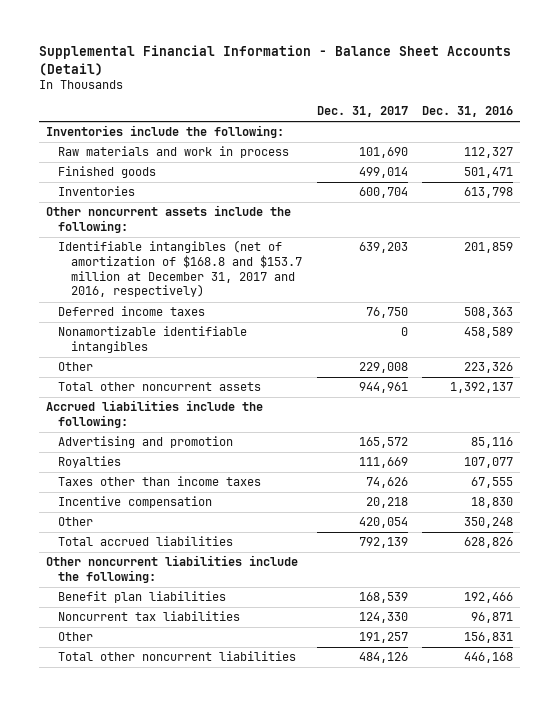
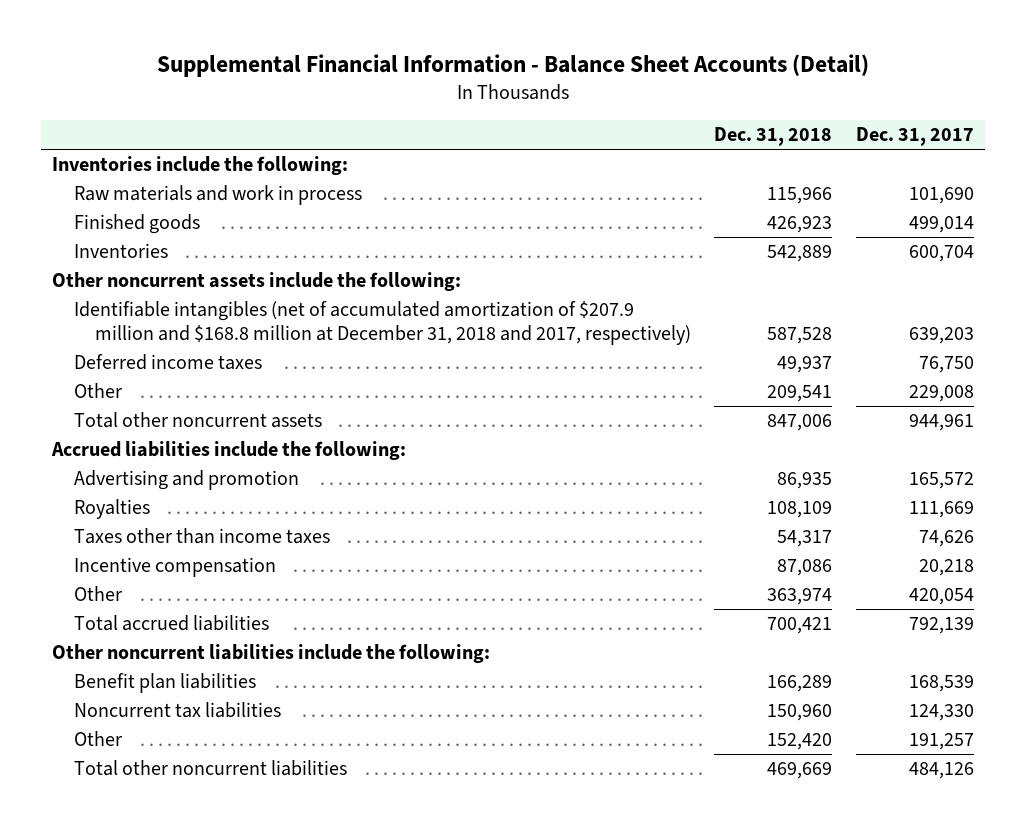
- | Dec. 31, 2017 | Dec. 31, 2016
+ | Dec. 31, 2018 | Dec. 31, 2017
- Identifiable intangibles (net of amortization of $168.8 and $153.7 million at December 31, 2017 and 2016, respectively) | 639,203 | 201,859
+ Identifiable intangibles (net of accumulated amortization of $207.9 million and $168.8 million at December 31, 2018 and 2017, respectively) | 587,528 | 639,203
- Nonamortizable identifiable intangibles | 0 | 458,589

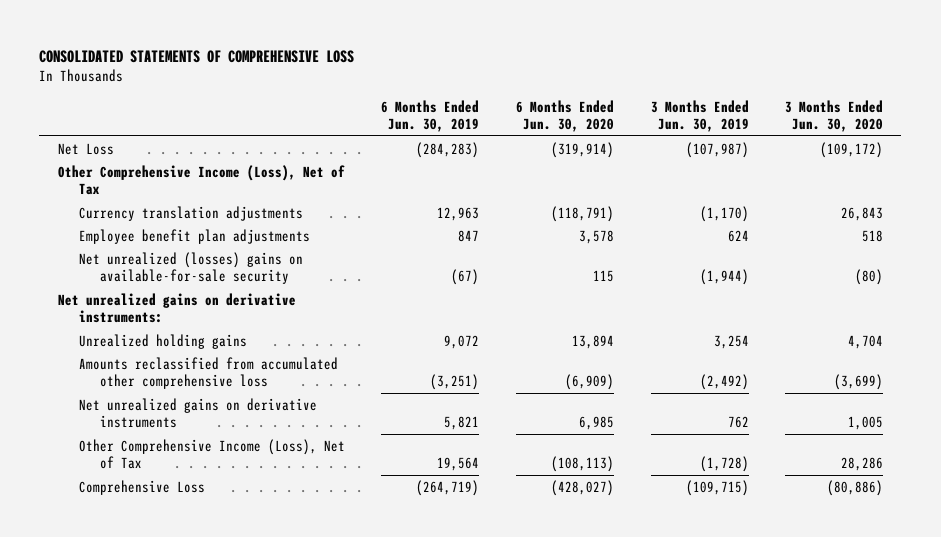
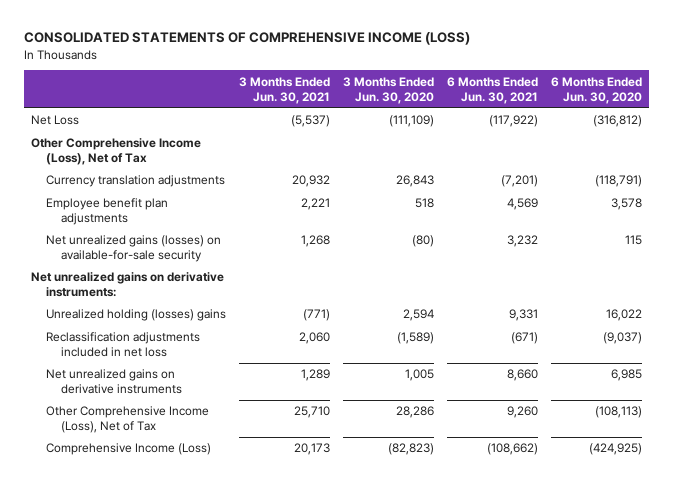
- CONSOLIDATED STATEMENTS OF COMPREHENSIVE LOSS
+ CONSOLIDATED STATEMENTS OF COMPREHENSIVE INCOME (LOSS)
- | 6 Months Ended Jun. 30, 2019 | 6 Months Ended Jun. 30, 2020 | 3 Months Ended Jun. 30, 2019 | 3 Months Ended Jun. 30, 2020
+ | 3 Months Ended Jun. 30, 2021 | 3 Months Ended Jun. 30, 2020 | 6 Months Ended Jun. 30, 2021 | 6 Months Ended Jun. 30, 2020
- Net Loss | (284,283) | (319,914) | (107,987) | (109,172)
+ Net Loss | (5,537) | (111,109) | (117,922) | (316,812)
- Net unrealized (losses) gains on available-for-sale security | (67) | 115 | (1,944) | (80)
+ Net unrealized gains (losses) on available-for-sale security | 1,268 | (80) | 3,232 | 115
- Unrealized holding gains | 9,072 | 13,894 | 3,254 | 4,704
- Amounts reclassified from accumulated other comprehensive loss | (3,251) | (6,909) | (2,492) | (3,699)
+ Unrealized holding (losses) gains | (771) | 2,594 | 9,331 | 16,022
+ Reclassification adjustments included in net loss | 2,060 | (1,589) | (671) | (9,037)
- Comprehensive Loss | (264,719) | (428,027) | (109,715) | (80,886)
+ Comprehensive Income (Loss) | 20,173 | (82,823) | (108,662) | (424,925)

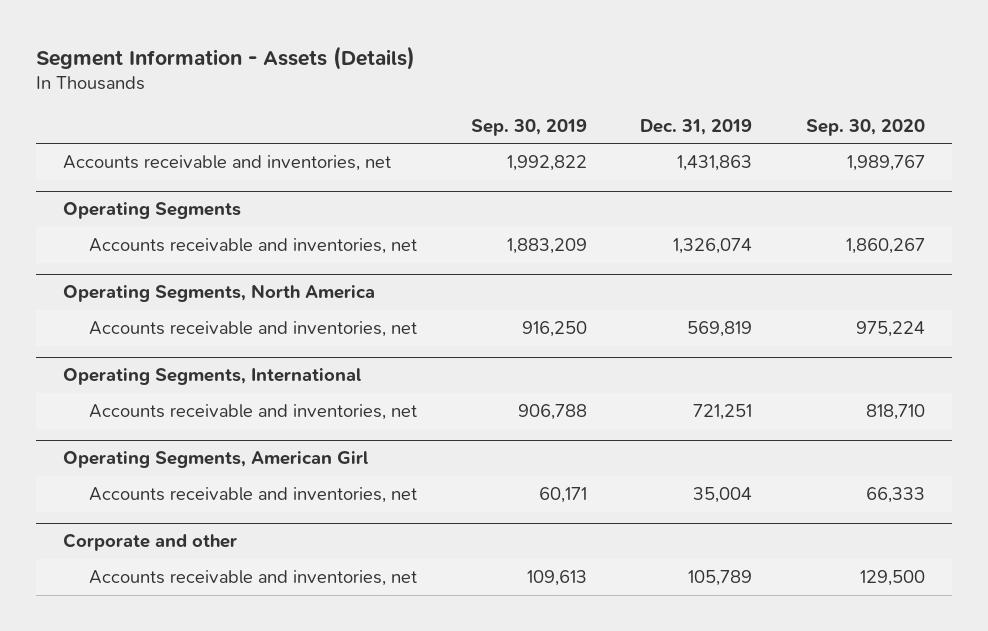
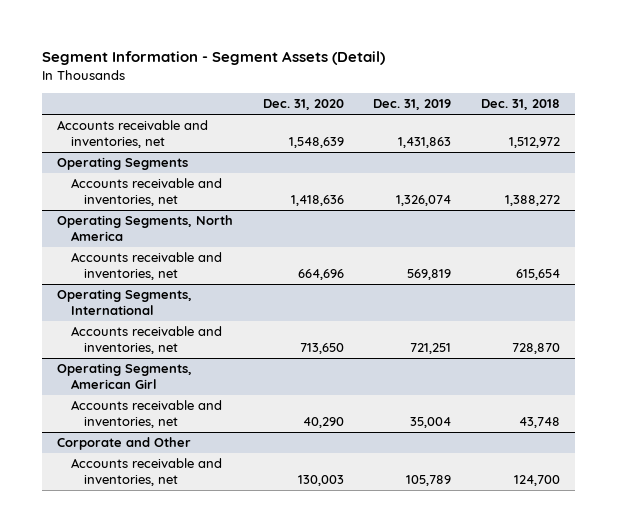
- Segment Information - Assets (Details)
+ Segment Information - Segment Assets (Detail)
- | Sep. 30, 2019 | Dec. 31, 2019 | Sep. 30, 2020
+ | Dec. 31, 2020 | Dec. 31, 2019 | Dec. 31, 2018
- Corporate and other
+ Corporate and Other

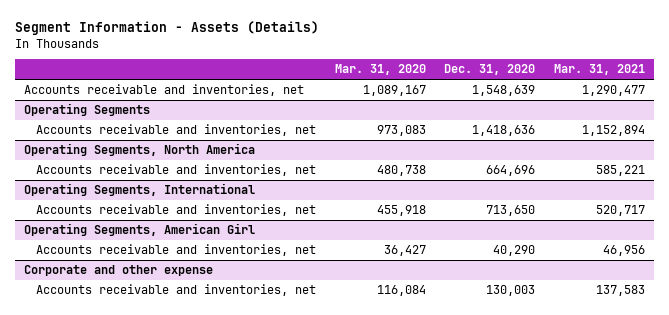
- Segment Information - Segment Assets (Detail)
+ Segment Information - Assets (Details)
- | Dec. 31, 2020 | Dec. 31, 2019 | Dec. 31, 2018
+ | Mar. 31, 2020 | Dec. 31, 2020 | Mar. 31, 2021
- Corporate and Other
+ Corporate and other expense

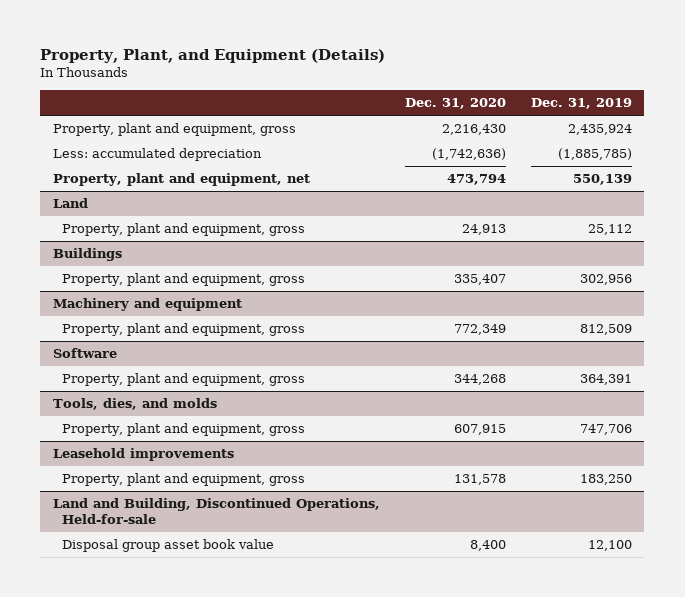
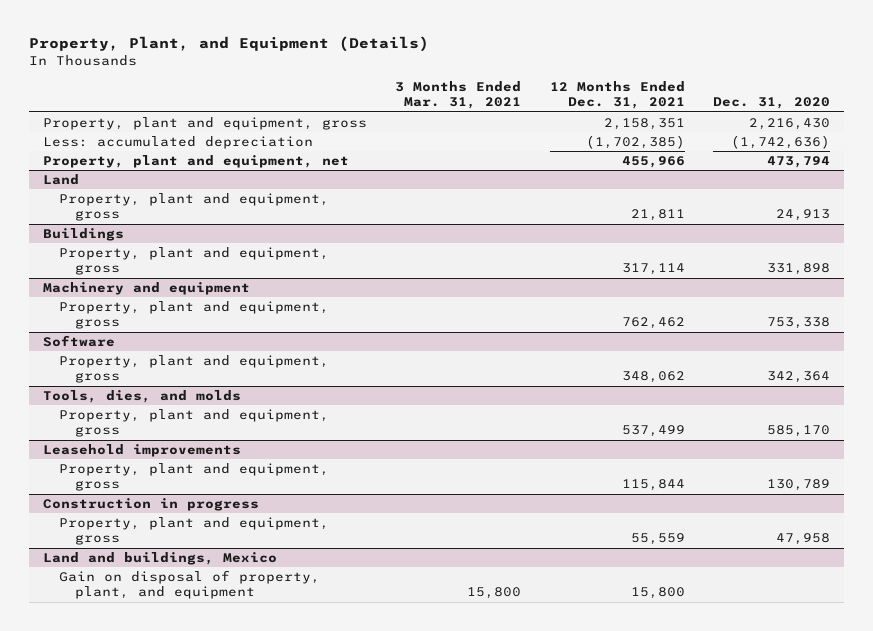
- | Dec. 31, 2020 | Dec. 31, 2019
+ | 3 Months Ended Mar. 31, 2021 | 12 Months Ended Dec. 31, 2021 | Dec. 31, 2020
@ Buildings
- Property, plant and equipment, gross | 335,407 | 302,956
+ Property, plant and equipment, gross | | 317,114 | 331,898
@ Machinery and equipment
- Property, plant and equipment, gross | 772,349 | 812,509
+ Property, plant and equipment, gross | | 762,462 | 753,338
@ Software
- Property, plant and equipment, gross | 344,268 | 364,391
+ Property, plant and equipment, gross | | 348,062 | 342,364
@ Tools, dies, and molds
- Property, plant and equipment, gross | 607,915 | 747,706
+ Property, plant and equipment, gross | | 537,499 | 585,170
@ Leasehold improvements
- Property, plant and equipment, gross | 131,578 | 183,250
- Land and Building, Discontinued Operations, Held-for-sale
- Disposal group asset book value | 8,400 | 12,100
@ Leasehold improvements
+ Property, plant and equipment, gross | | 115,844 | 130,789
+ Construction in progress
+ Property, plant and equipment, gross | | 55,559 | 47,958
+ Land and buildings, Mexico
+ Gain on disposal of property, plant, and equipment | 15,800 | 15,800 |

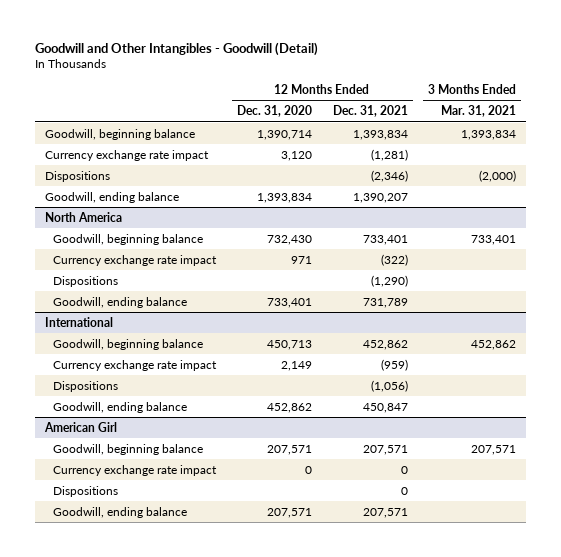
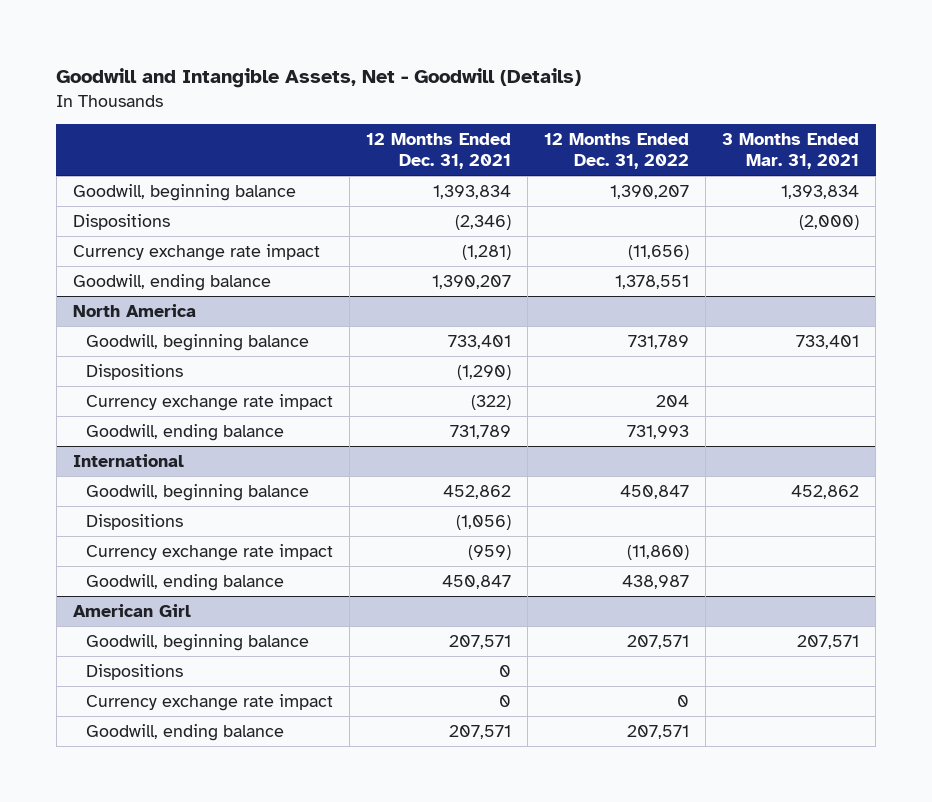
- Goodwill and Other Intangibles - Goodwill (Detail)
+ Goodwill and Intangible Assets, Net - Goodwill (Details)
- | 12 Months Ended Dec. 31, 2020 | 12 Months Ended Dec. 31, 2021 | 3 Months Ended Mar. 31, 2021
+ | 12 Months Ended Dec. 31, 2021 | 12 Months Ended Dec. 31, 2022 | 3 Months Ended Mar. 31, 2021
moved down: Currency exchange rate impact | (1,281) | (11,656) |
@ North America
moved down: Currency exchange rate impact | (322) | 204 |
@ International
moved down: Currency exchange rate impact | (959) | (11,860) |
@ American Girl
moved down: Currency exchange rate impact | 0 | 0 |

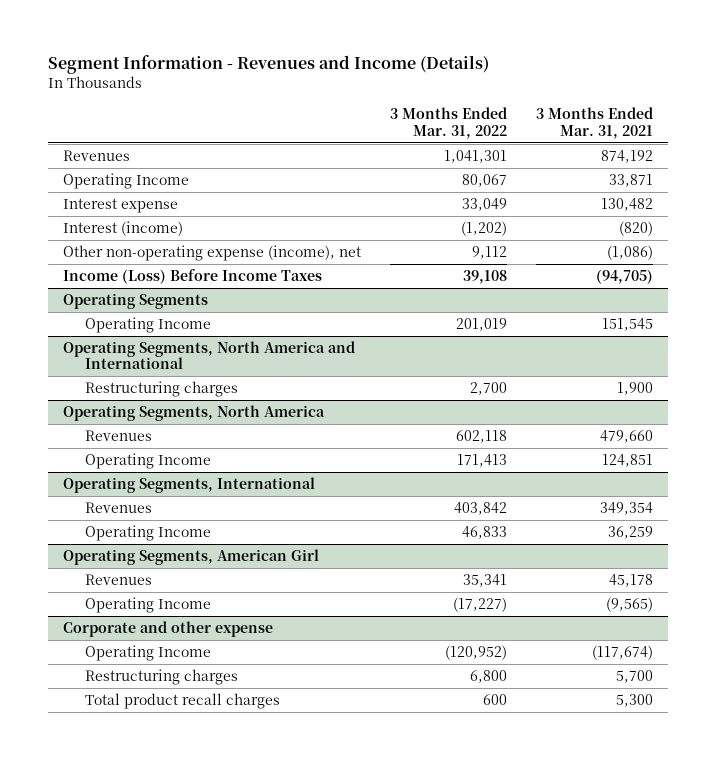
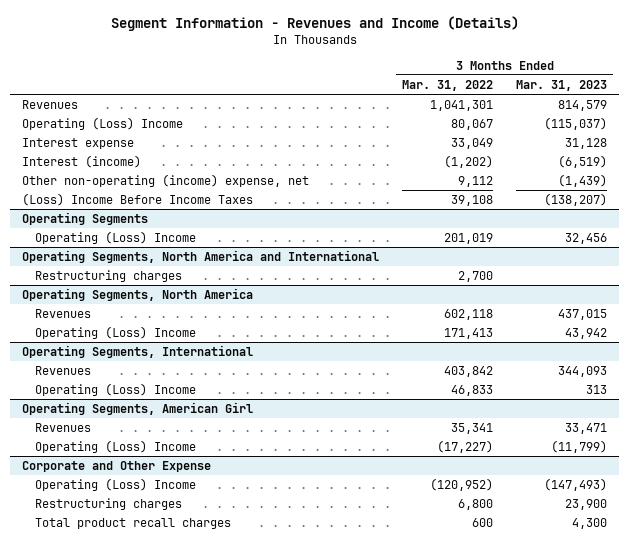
- | 3 Months Ended Mar. 31, 2022 | 3 Months Ended Mar. 31, 2021
+ | 3 Months Ended Mar. 31, 2022 | 3 Months Ended Mar. 31, 2023
- Operating Income | 80,067 | 33,871
+ Operating (Loss) Income | 80,067 | (115,037)
- Other non-operating expense (income), net | 9,112 | (1,086)
- Income (Loss) Before Income Taxes | 39,108 | (94,705)
+ Other non-operating (income) expense, net | 9,112 | (1,439)
+ (Loss) Income Before Income Taxes | 39,108 | (138,207)
@ Operating Segments
- Operating Income | 201,019 | 151,545
+ Operating (Loss) Income | 201,019 | 32,456
@ Operating Segments, North America
- Operating Income | 171,413 | 124,851
+ Operating (Loss) Income | 171,413 | 43,942
@ Operating Segments, International
- Operating Income | 46,833 | 36,259
+ Operating (Loss) Income | 46,833 | 313
@ Operating Segments, American Girl
- Operating Income | (17,227) | (9,565)
- Corporate and other expense
- Operating Income | (120,952) | (117,674)
@ Operating Segments, American Girl
+ Operating (Loss) Income | (17,227) | (11,799)
+ Corporate and Other Expense
+ Operating (Loss) Income | (120,952) | (147,493)

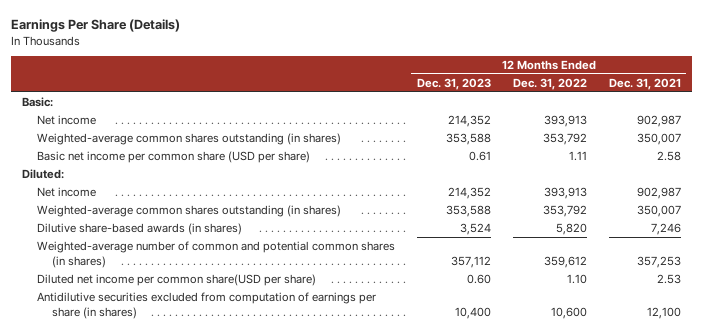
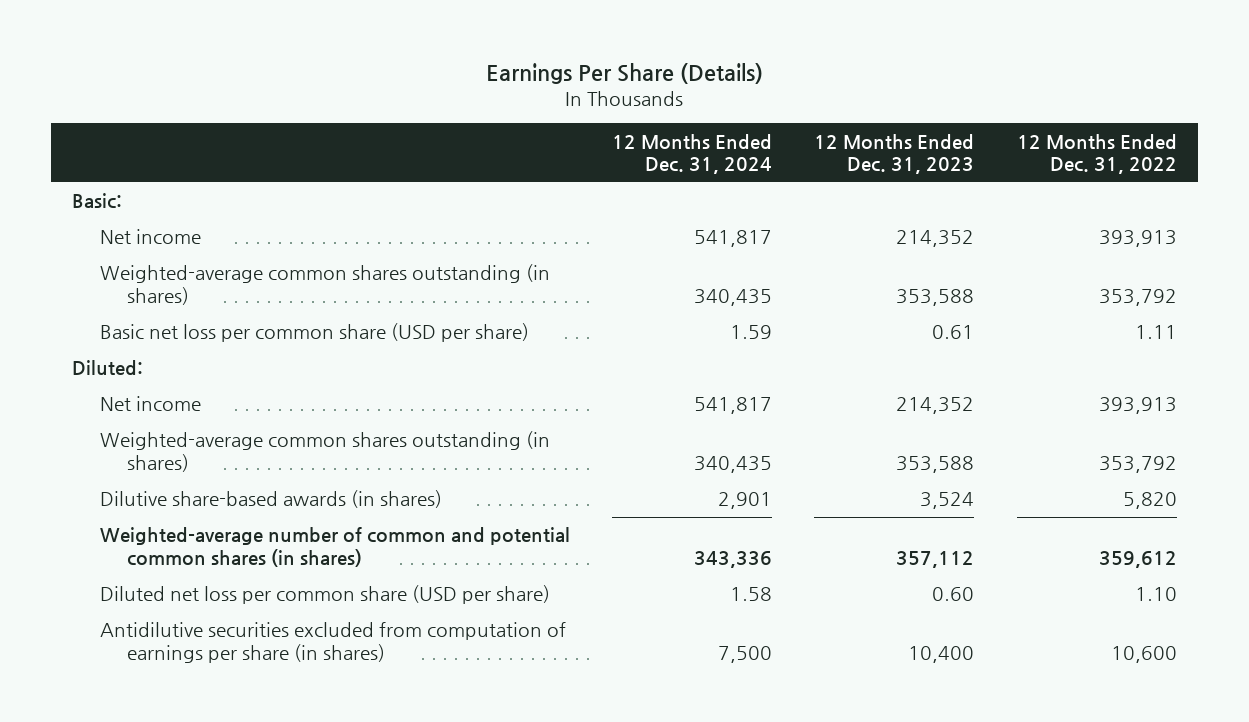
- | 12 Months Ended Dec. 31, 2023 | 12 Months Ended Dec. 31, 2022 | 12 Months Ended Dec. 31, 2021
+ | 12 Months Ended Dec. 31, 2024 | 12 Months Ended Dec. 31, 2023 | 12 Months Ended Dec. 31, 2022
- Basic net income per common share (USD per share) | 0.61 | 1.11 | 2.58
+ Basic net loss per common share (USD per share) | 1.59 | 0.61 | 1.11
- Diluted net income per common share(USD per share) | 0.60 | 1.10 | 2.53
+ Diluted net loss per common share (USD per share) | 1.58 | 0.60 | 1.10

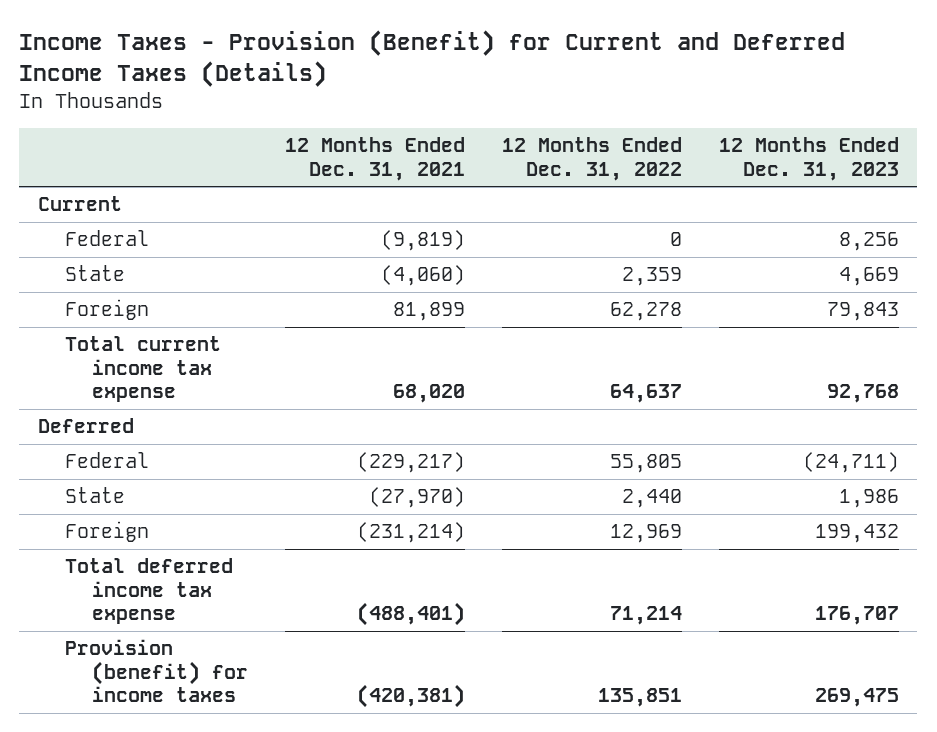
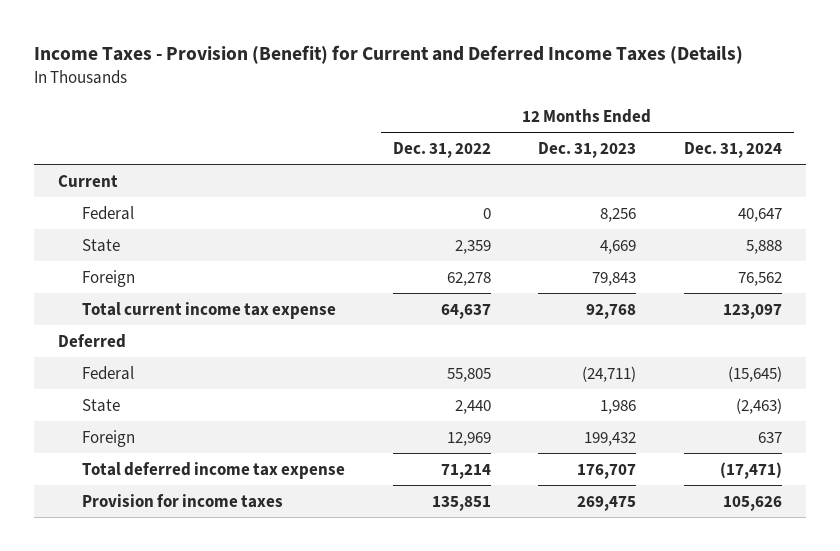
- | 12 Months Ended Dec. 31, 2021 | 12 Months Ended Dec. 31, 2022 | 12 Months Ended Dec. 31, 2023
+ | 12 Months Ended Dec. 31, 2022 | 12 Months Ended Dec. 31, 2023 | 12 Months Ended Dec. 31, 2024
- Provision (benefit) for income taxes | (420,381) | 135,851 | 269,475
+ Provision for income taxes | 135,851 | 269,475 | 105,626

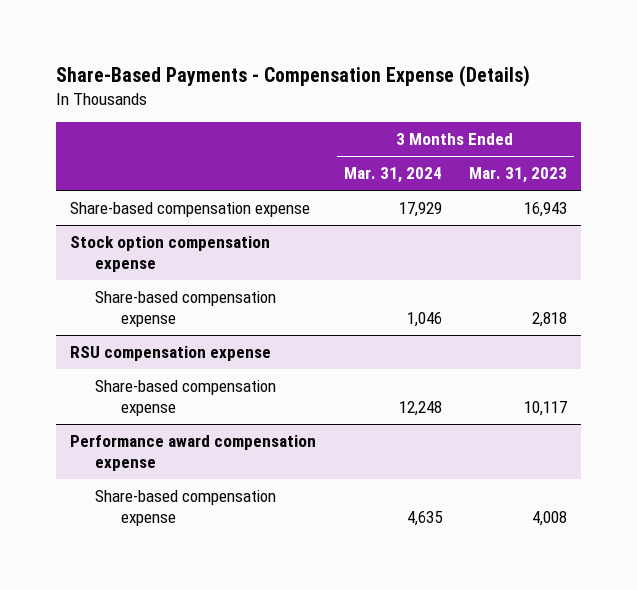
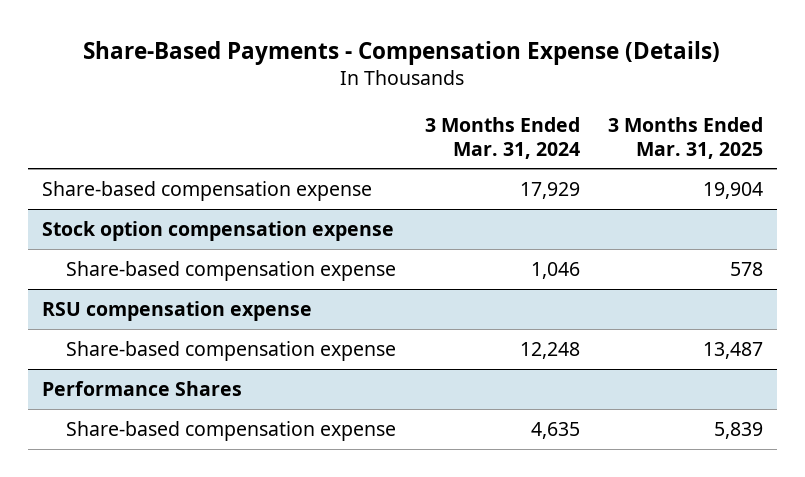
- | 3 Months Ended Mar. 31, 2024 | 3 Months Ended Mar. 31, 2023
+ | 3 Months Ended Mar. 31, 2024 | 3 Months Ended Mar. 31, 2025
- Performance award compensation expense
+ Performance Shares

